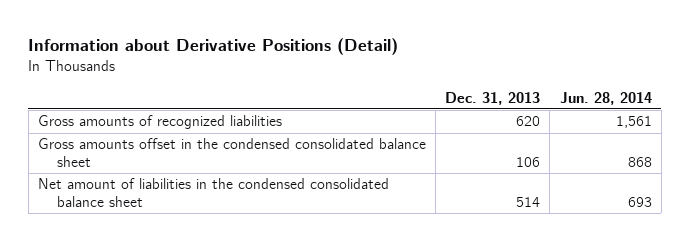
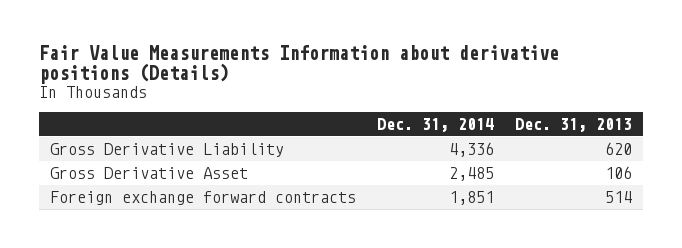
- Information about Derivative Positions (Detail)
+ Fair Value Measurements Information about derivative positions (Details)
- | Dec. 31, 2013 | Jun. 28, 2014
+ | Dec. 31, 2014 | Dec. 31, 2013
- Gross amounts of recognized liabilities | 620 | 1,561
- Gross amounts offset in the condensed consolidated balance sheet | 106 | 868
- Net amount of liabilities in the condensed consolidated balance sheet | 514 | 693
+ Gross Derivative Liability | 4,336 | 620
+ Gross Derivative Asset | 2,485 | 106
+ Foreign exchange forward contracts | 1,851 | 514

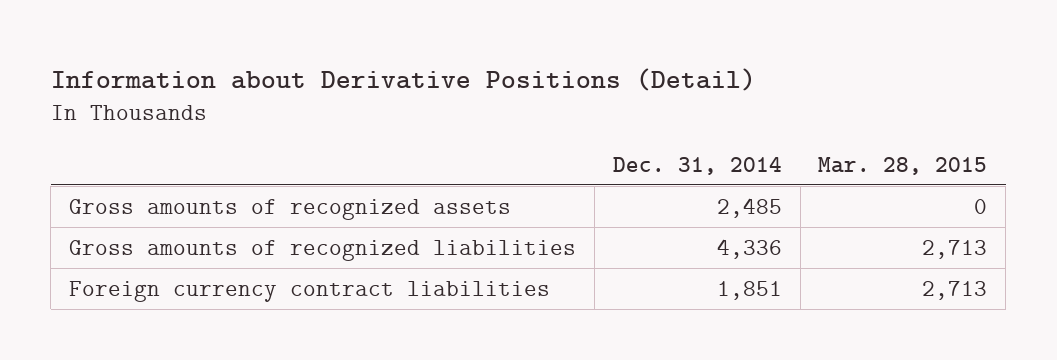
- Fair Value Measurements Information about derivative positions (Details)
+ Information about Derivative Positions (Detail)
- | Dec. 31, 2014 | Dec. 31, 2013
+ | Dec. 31, 2014 | Mar. 28, 2015
- Gross Derivative Liability | 4,336 | 620
- Gross Derivative Asset | 2,485 | 106
- Foreign exchange forward contracts | 1,851 | 514
+ Gross amounts of recognized assets | 2,485 | 0
+ Gross amounts of recognized liabilities | 4,336 | 2,713
+ Foreign currency contract liabilities | 1,851 | 2,713

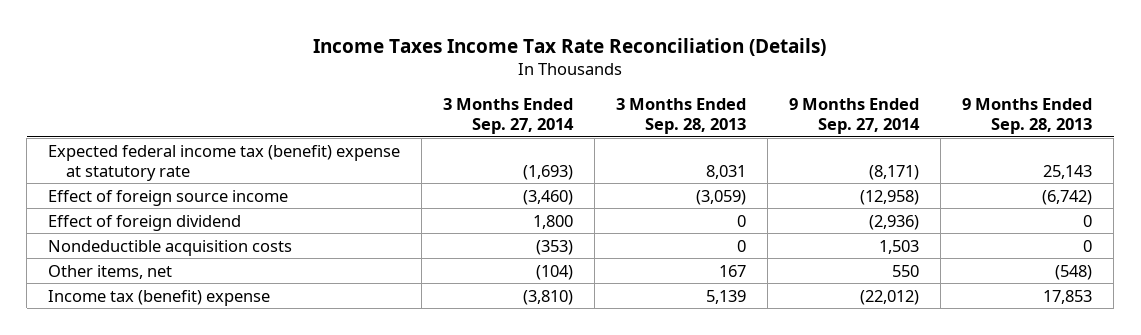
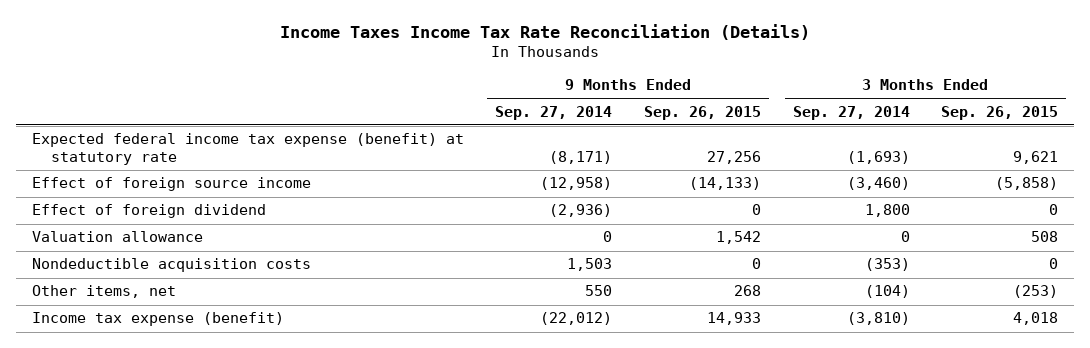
- | 3 Months Ended Sep. 27, 2014 | 3 Months Ended Sep. 28, 2013 | 9 Months Ended Sep. 27, 2014 | 9 Months Ended Sep. 28, 2013
+ | 9 Months Ended Sep. 27, 2014 | 9 Months Ended Sep. 26, 2015 | 3 Months Ended Sep. 27, 2014 | 3 Months Ended Sep. 26, 2015
- Expected federal income tax (benefit) expense at statutory rate | (1,693) | 8,031 | (8,171) | 25,143
+ Expected federal income tax expense (benefit) at statutory rate | (8,171) | 27,256 | (1,693) | 9,621
+ Valuation allowance | 0 | 1,542 | 0 | 508
- Income tax (benefit) expense | (3,810) | 5,139 | (22,012) | 17,853
+ Income tax expense (benefit) | (22,012) | 14,933 | (3,810) | 4,018

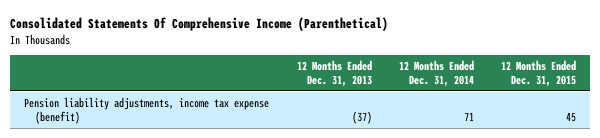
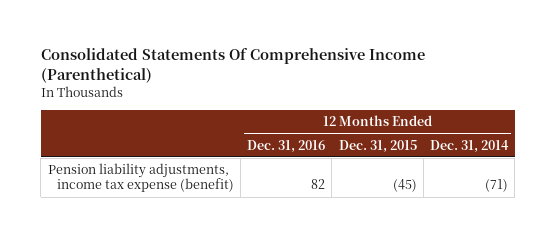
- | 12 Months Ended Dec. 31, 2013 | 12 Months Ended Dec. 31, 2014 | 12 Months Ended Dec. 31, 2015
+ | 12 Months Ended Dec. 31, 2016 | 12 Months Ended Dec. 31, 2015 | 12 Months Ended Dec. 31, 2014
- Pension liability adjustments, income tax expense (benefit) | (37) | 71 | 45
+ Pension liability adjustments, income tax expense (benefit) | 82 | (45) | (71)

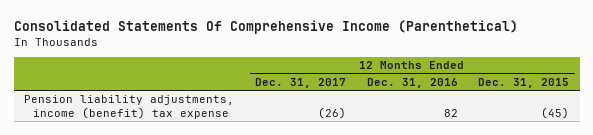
- | 12 Months Ended Dec. 31, 2016 | 12 Months Ended Dec. 31, 2015 | 12 Months Ended Dec. 31, 2014
+ | 12 Months Ended Dec. 31, 2017 | 12 Months Ended Dec. 31, 2016 | 12 Months Ended Dec. 31, 2015
- Pension liability adjustments, income tax expense (benefit) | 82 | (45) | (71)
+ Pension liability adjustments, income (benefit) tax expense | (26) | 82 | (45)

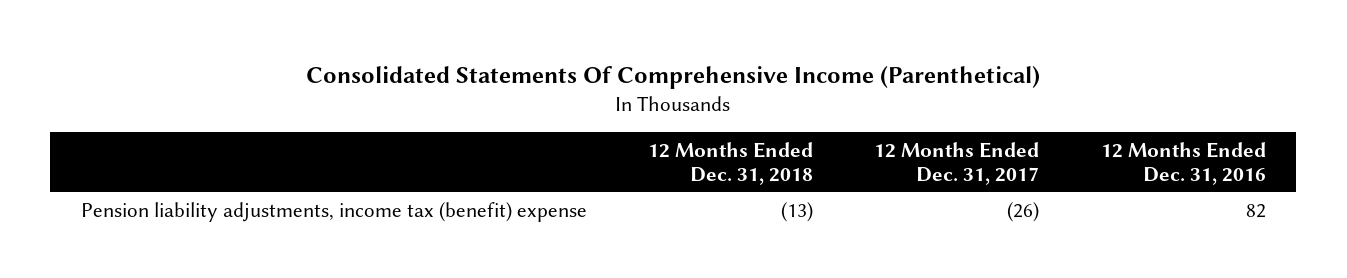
- | 12 Months Ended Dec. 31, 2017 | 12 Months Ended Dec. 31, 2016 | 12 Months Ended Dec. 31, 2015
+ | 12 Months Ended Dec. 31, 2018 | 12 Months Ended Dec. 31, 2017 | 12 Months Ended Dec. 31, 2016
- Pension liability adjustments, income (benefit) tax expense | (26) | 82 | (45)
+ Pension liability adjustments, income tax (benefit) expense | (13) | (26) | 82

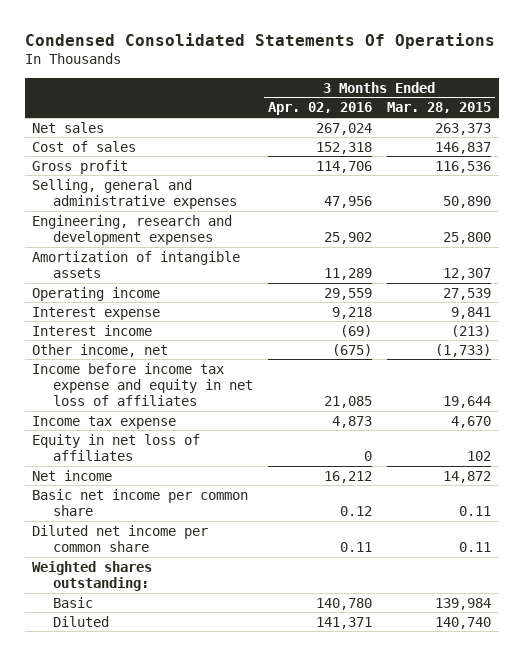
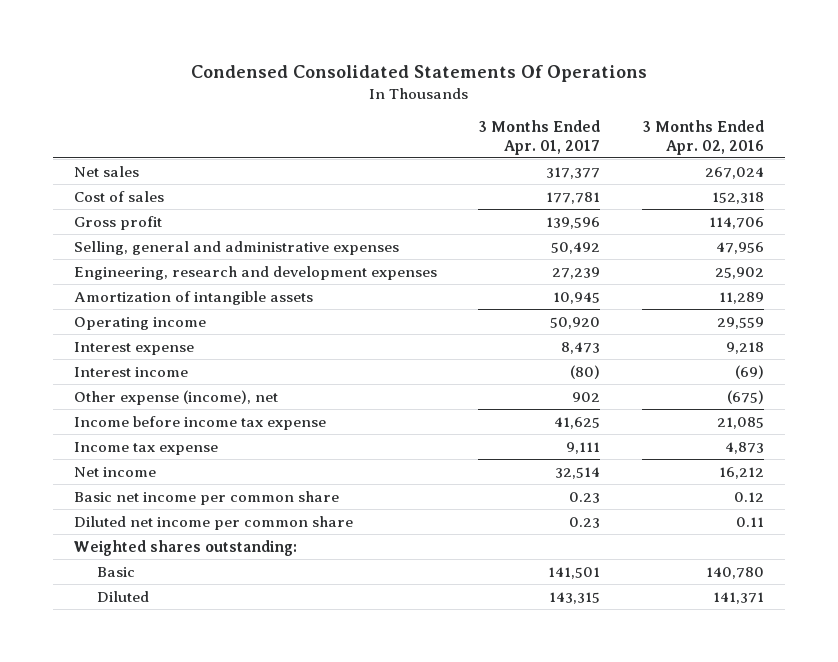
- | 3 Months Ended Apr. 02, 2016 | 3 Months Ended Mar. 28, 2015
+ | 3 Months Ended Apr. 01, 2017 | 3 Months Ended Apr. 02, 2016
- Other income, net | (675) | (1,733)
- Income before income tax expense and equity in net loss of affiliates | 21,085 | 19,644
+ Other expense (income), net | 902 | (675)
+ Income before income tax expense | 41,625 | 21,085
- Equity in net loss of affiliates | 0 | 102

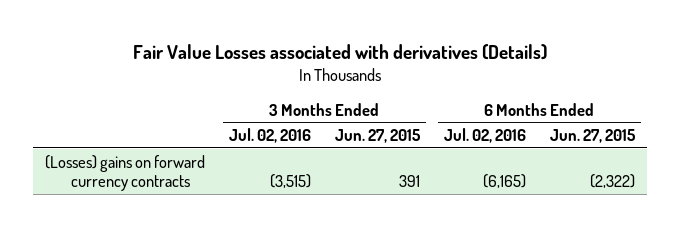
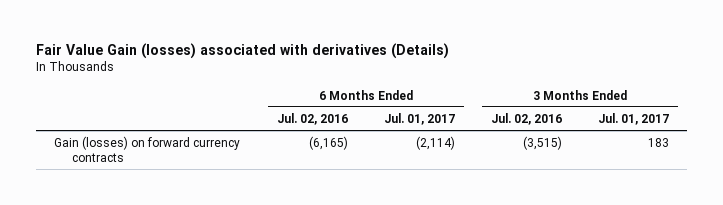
- Fair Value Losses associated with derivatives (Details)
+ Fair Value Gain (losses) associated with derivatives (Details)
- | 3 Months Ended Jul. 02, 2016 | 3 Months Ended Jun. 27, 2015 | 6 Months Ended Jul. 02, 2016 | 6 Months Ended Jun. 27, 2015
+ | 6 Months Ended Jul. 02, 2016 | 6 Months Ended Jul. 01, 2017 | 3 Months Ended Jul. 02, 2016 | 3 Months Ended Jul. 01, 2017
- (Losses) gains on forward currency contracts | (3,515) | 391 | (6,165) | (2,322)
+ Gain (losses) on forward currency contracts | (6,165) | (2,114) | (3,515) | 183

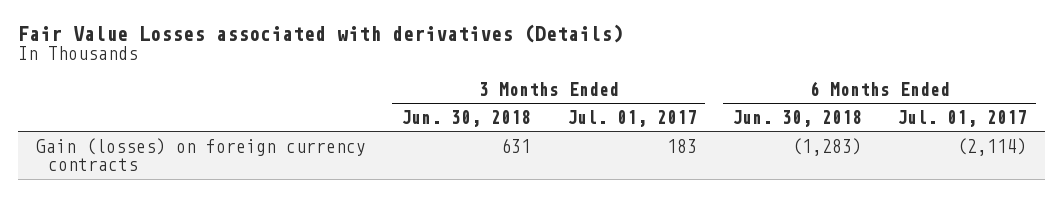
- Fair Value Gain (losses) associated with derivatives (Details)
+ Fair Value Losses associated with derivatives (Details)
- | 6 Months Ended Jul. 02, 2016 | 6 Months Ended Jul. 01, 2017 | 3 Months Ended Jul. 02, 2016 | 3 Months Ended Jul. 01, 2017
+ | 3 Months Ended Jun. 30, 2018 | 3 Months Ended Jul. 01, 2017 | 6 Months Ended Jun. 30, 2018 | 6 Months Ended Jul. 01, 2017
- Gain (losses) on forward currency contracts | (6,165) | (2,114) | (3,515) | 183
+ Gain (losses) on foreign currency contracts | 631 | 183 | (1,283) | (2,114)

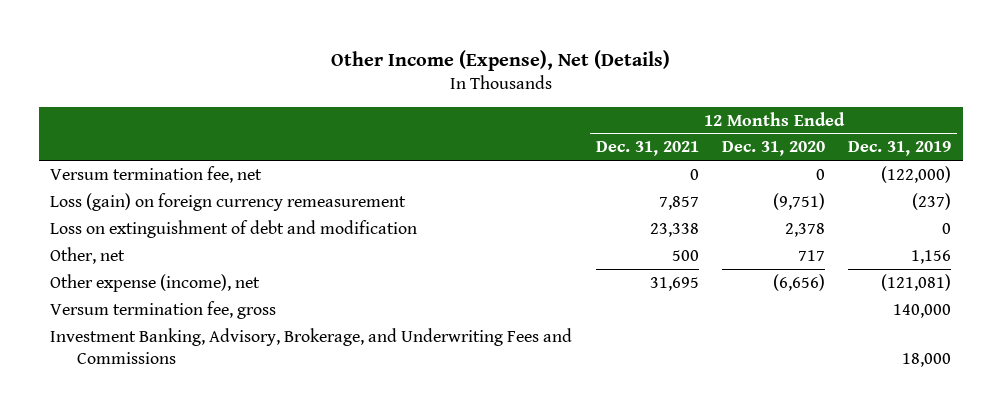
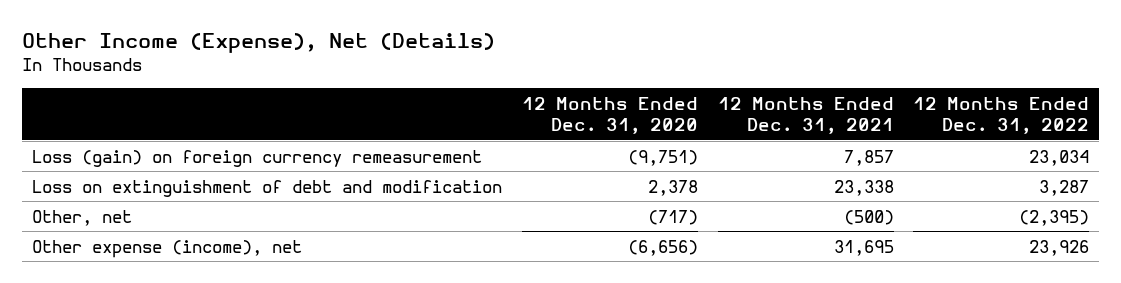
- | 12 Months Ended Dec. 31, 2021 | 12 Months Ended Dec. 31, 2020 | 12 Months Ended Dec. 31, 2019
+ | 12 Months Ended Dec. 31, 2020 | 12 Months Ended Dec. 31, 2021 | 12 Months Ended Dec. 31, 2022
- Versum termination fee, net | 0 | 0 | (122,000)
- Other, net | 500 | 717 | 1,156
+ Other, net | (717) | (500) | (2,395)
- Versum termination fee, gross | | | 140,000
- Investment Banking, Advisory, Brokerage, and Underwriting Fees and Commissions | | | 18,000

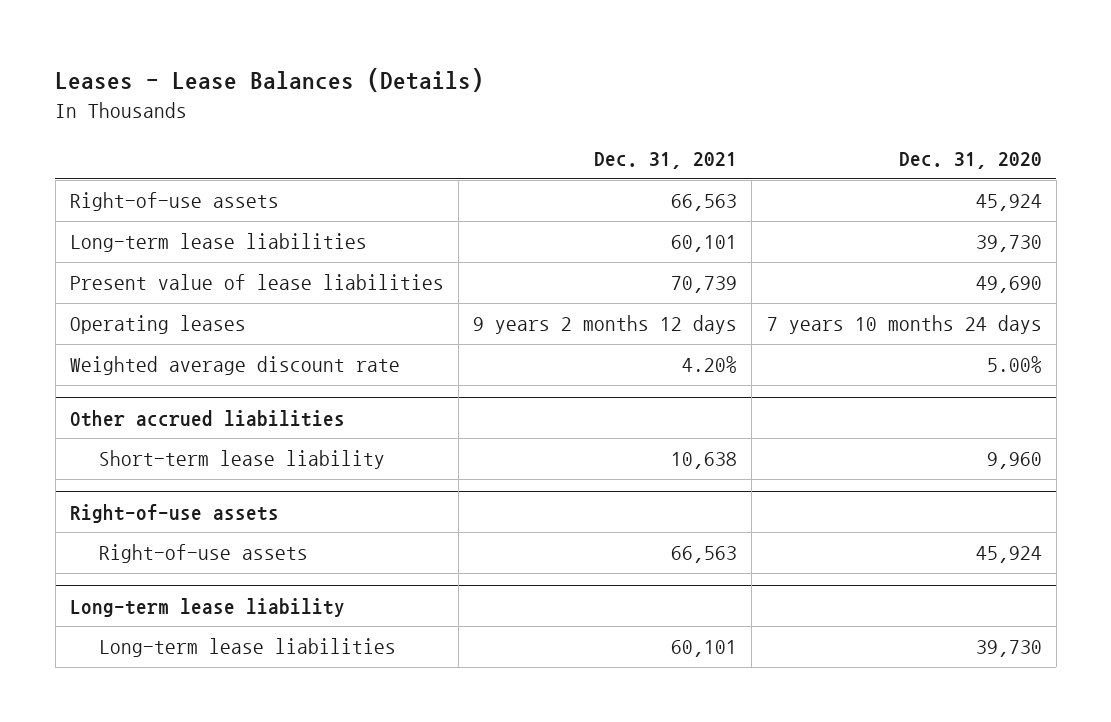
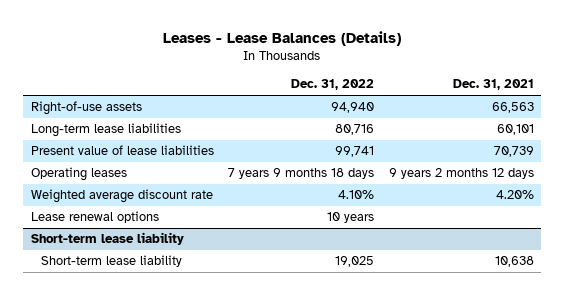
- | Dec. 31, 2021 | Dec. 31, 2020
+ | Dec. 31, 2022 | Dec. 31, 2021
- Other accrued liabilities
+ Lease renewal options | 10 years |
+ Short-term lease liability
- Right-of-use assets
- Right-of-use assets | 66,563 | 45,924
- Long-term lease liability
- Long-term lease liabilities | 60,101 | 39,730

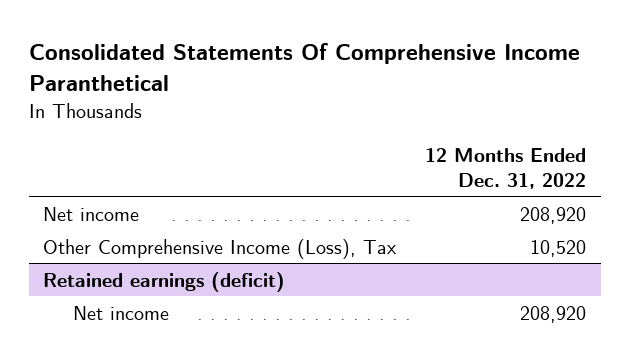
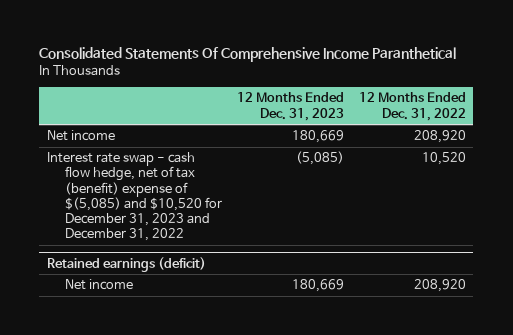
- | 12 Months Ended Dec. 31, 2022
+ | 12 Months Ended Dec. 31, 2023 | 12 Months Ended Dec. 31, 2022
- Other Comprehensive Income (Loss), Tax | 10,520
+ Interest rate swap - cash flow hedge, net of tax (benefit) expense of $(5,085) and $10,520 for December 31, 2023 and December 31, 2022 | (5,085) | 10,520

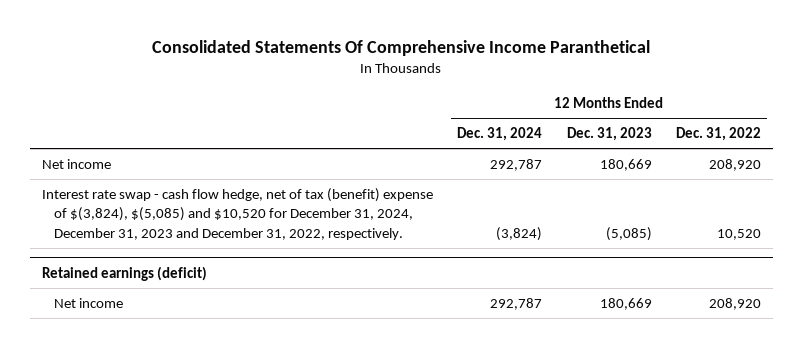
- | 12 Months Ended Dec. 31, 2023 | 12 Months Ended Dec. 31, 2022
+ | 12 Months Ended Dec. 31, 2024 | 12 Months Ended Dec. 31, 2023 | 12 Months Ended Dec. 31, 2022
- Interest rate swap - cash flow hedge, net of tax (benefit) expense of $(5,085) and $10,520 for December 31, 2023 and December 31, 2022 | (5,085) | 10,520
+ Interest rate swap - cash flow hedge, net of tax (benefit) expense of $(3,824), $(5,085) and $10,520 for December 31, 2024, December 31, 2023 and December 31, 2022, respectively. | (3,824) | (5,085) | 10,520

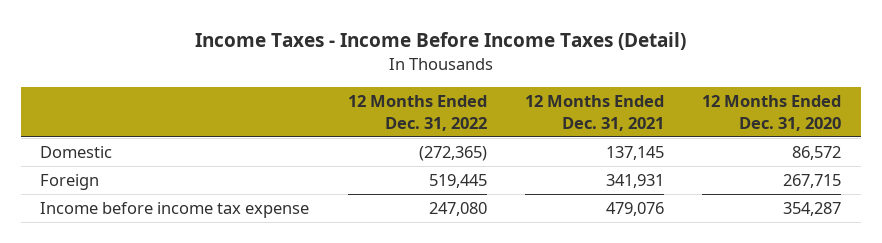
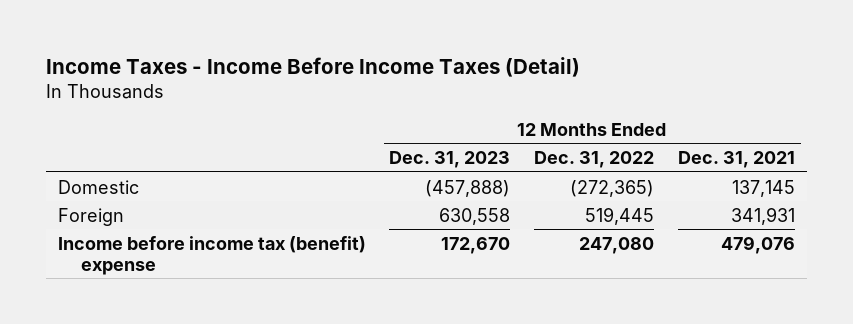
- | 12 Months Ended Dec. 31, 2022 | 12 Months Ended Dec. 31, 2021 | 12 Months Ended Dec. 31, 2020
+ | 12 Months Ended Dec. 31, 2023 | 12 Months Ended Dec. 31, 2022 | 12 Months Ended Dec. 31, 2021
- Income before income tax expense | 247,080 | 479,076 | 354,287
+ Income before income tax (benefit) expense | 172,670 | 247,080 | 479,076

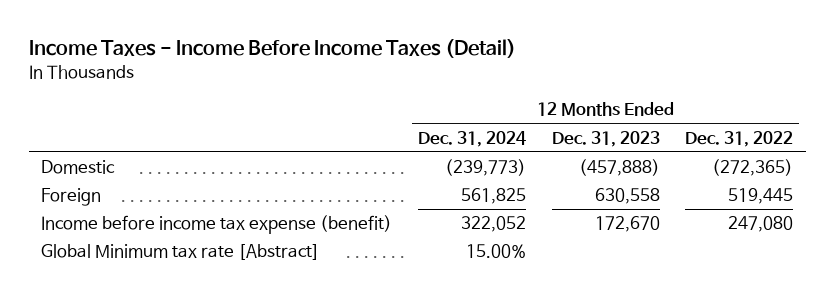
- | 12 Months Ended Dec. 31, 2023 | 12 Months Ended Dec. 31, 2022 | 12 Months Ended Dec. 31, 2021
+ | 12 Months Ended Dec. 31, 2024 | 12 Months Ended Dec. 31, 2023 | 12 Months Ended Dec. 31, 2022
- Income before income tax (benefit) expense | 172,670 | 247,080 | 479,076
+ Income before income tax expense (benefit) | 322,052 | 172,670 | 247,080
+ Global Minimum tax rate [Abstract] | 15.00% | |

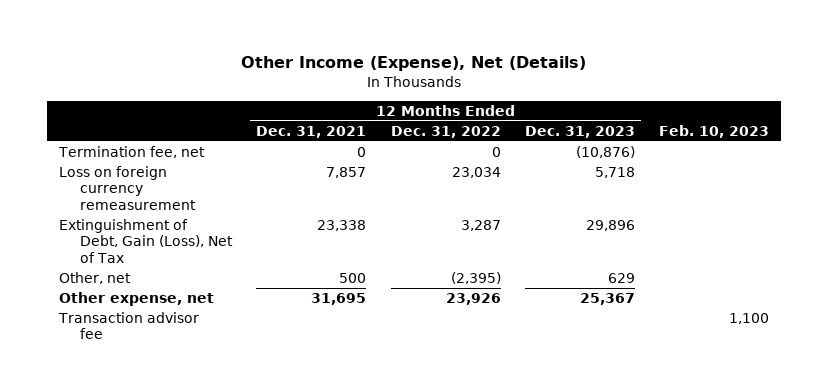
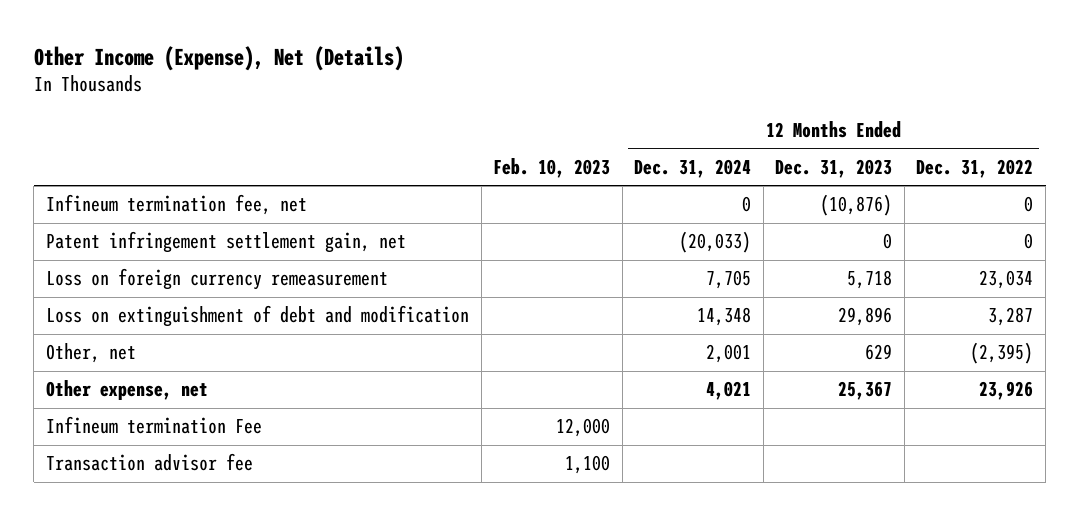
- | 12 Months Ended Dec. 31, 2021 | 12 Months Ended Dec. 31, 2022 | 12 Months Ended Dec. 31, 2023 | Feb. 10, 2023
+ | Feb. 10, 2023 | 12 Months Ended Dec. 31, 2024 | 12 Months Ended Dec. 31, 2023 | 12 Months Ended Dec. 31, 2022
- Termination fee, net | 0 | 0 | (10,876) |
+ Infineum termination fee, net | | 0 | (10,876) | 0
+ Patent infringement settlement gain, net | | (20,033) | 0 | 0
- Extinguishment of Debt, Gain (Loss), Net of Tax | 23,338 | 3,287 | 29,896 |
+ Loss on extinguishment of debt and modification | | 14,348 | 29,896 | 3,287
+ Infineum termination Fee | 12,000 | | |

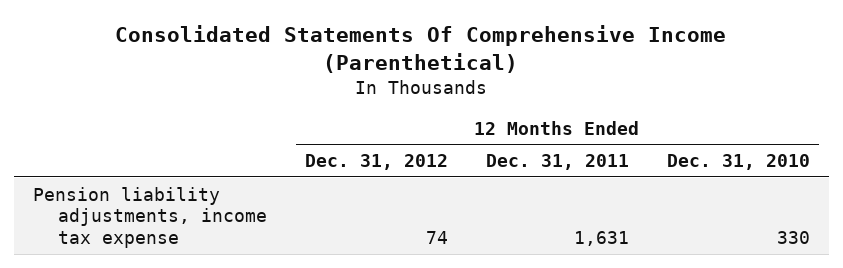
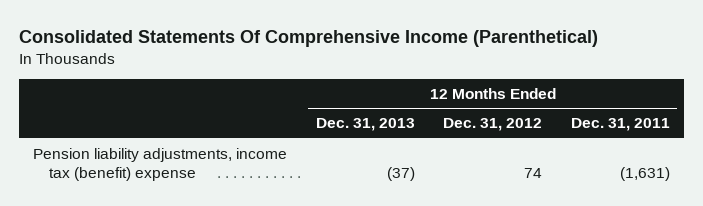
- | 12 Months Ended Dec. 31, 2012 | 12 Months Ended Dec. 31, 2011 | 12 Months Ended Dec. 31, 2010
+ | 12 Months Ended Dec. 31, 2013 | 12 Months Ended Dec. 31, 2012 | 12 Months Ended Dec. 31, 2011
- Pension liability adjustments, income tax expense | 74 | 1,631 | 330
+ Pension liability adjustments, income tax (benefit) expense | (37) | 74 | (1,631)

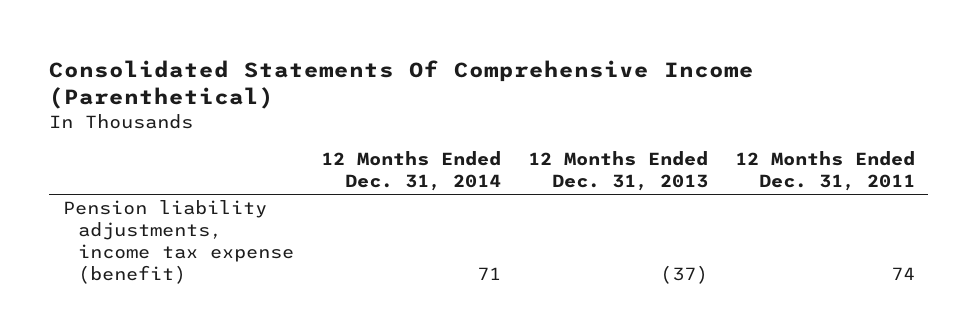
- | 12 Months Ended Dec. 31, 2013 | 12 Months Ended Dec. 31, 2012 | 12 Months Ended Dec. 31, 2011
+ | 12 Months Ended Dec. 31, 2014 | 12 Months Ended Dec. 31, 2013 | 12 Months Ended Dec. 31, 2011
- Pension liability adjustments, income tax (benefit) expense | (37) | 74 | (1,631)
+ Pension liability adjustments, income tax expense (benefit) | 71 | (37) | 74

